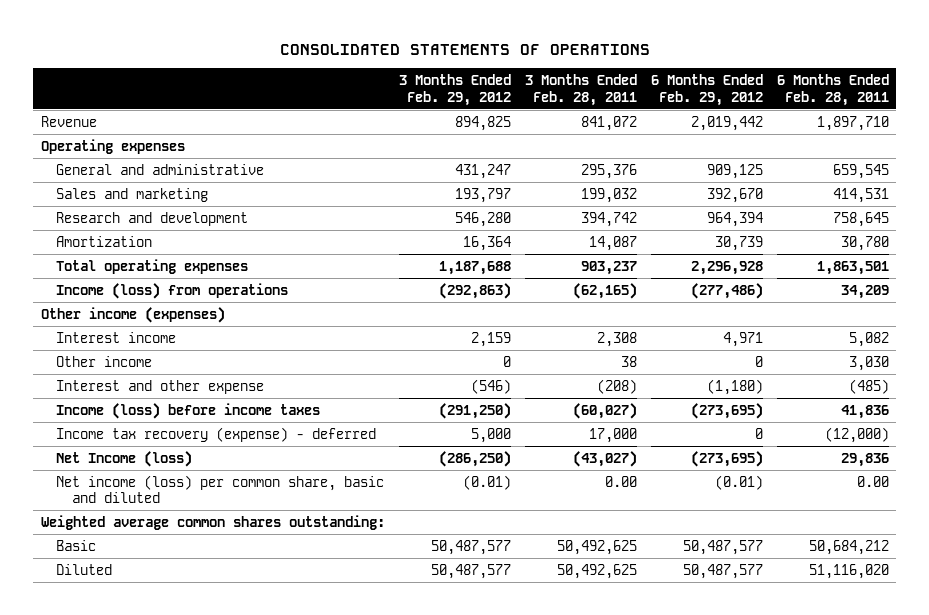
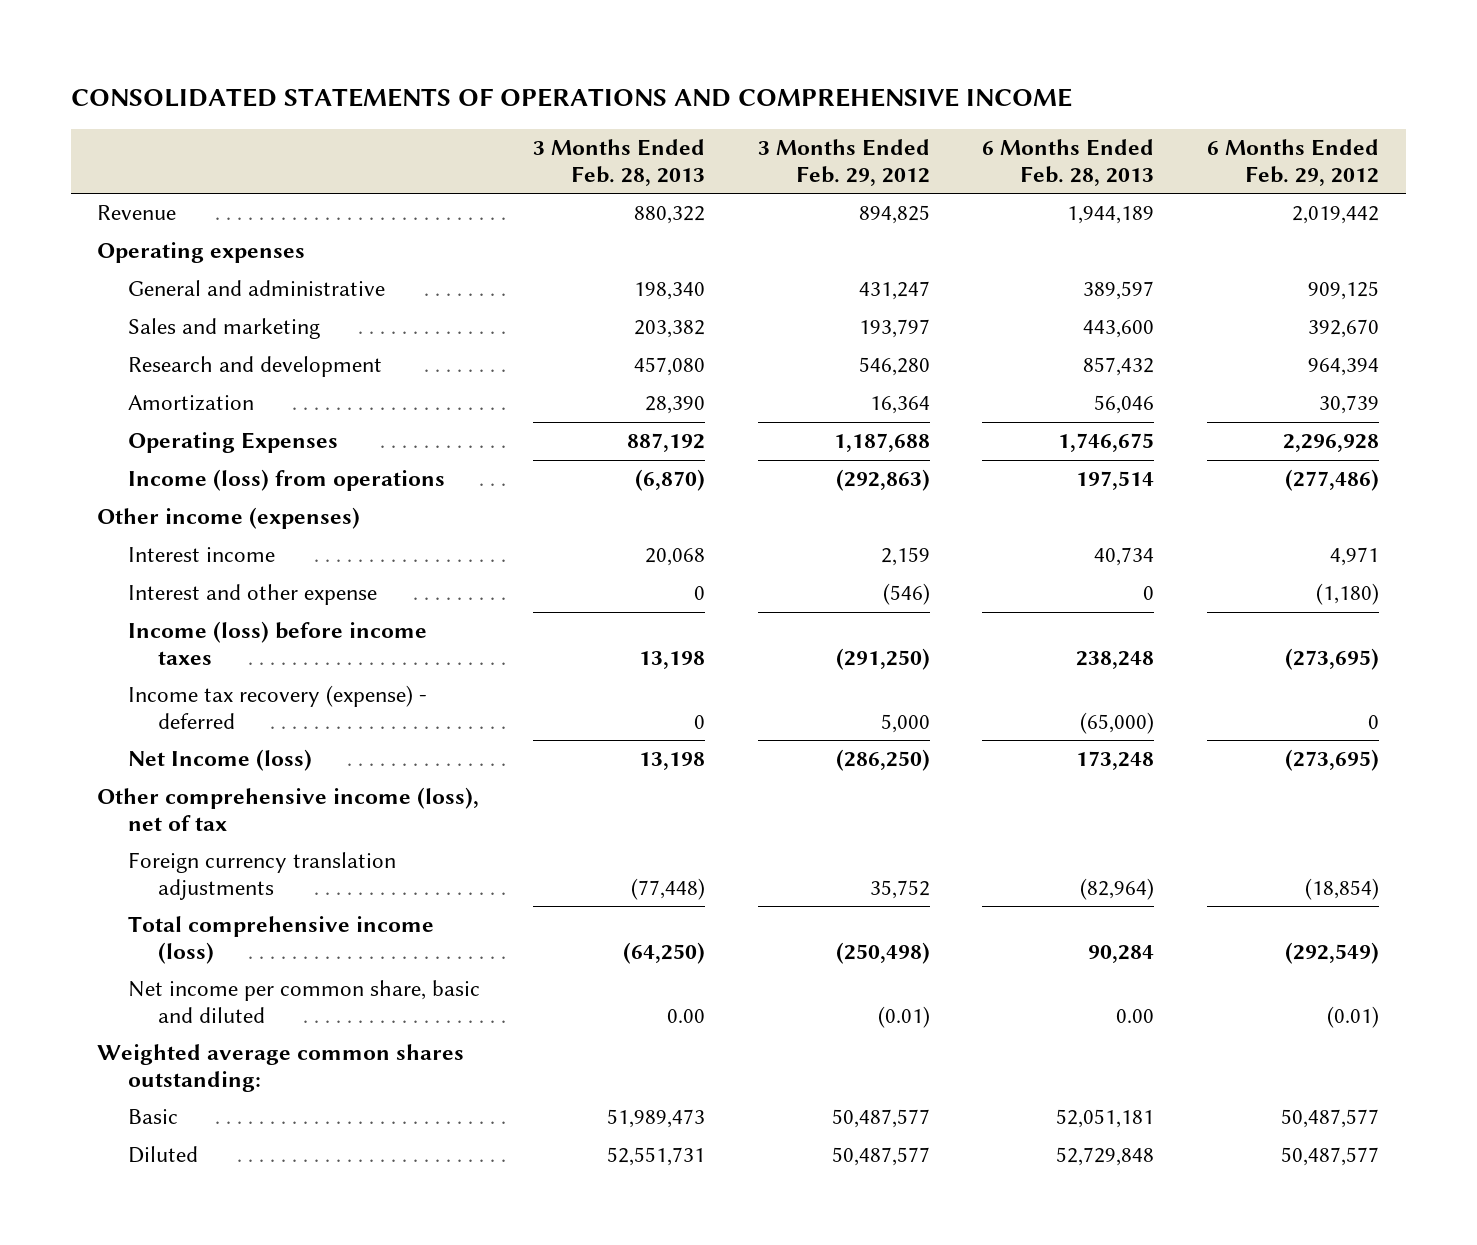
- CONSOLIDATED STATEMENTS OF OPERATIONS
+ CONSOLIDATED STATEMENTS OF OPERATIONS AND COMPREHENSIVE INCOME
- | 3 Months Ended Feb. 29, 2012 | 3 Months Ended Feb. 28, 2011 | 6 Months Ended Feb. 29, 2012 | 6 Months Ended Feb. 28, 2011
+ | 3 Months Ended Feb. 28, 2013 | 3 Months Ended Feb. 29, 2012 | 6 Months Ended Feb. 28, 2013 | 6 Months Ended Feb. 29, 2012
- Total operating expenses | 1,187,688 | 903,237 | 2,296,928 | 1,863,501
+ Operating Expenses | 887,192 | 1,187,688 | 1,746,675 | 2,296,928
- Other income | 0 | 38 | 0 | 3,030
- Net income (loss) per common share, basic and diluted | (0.01) | 0.00 | (0.01) | 0.00
+ Other comprehensive income (loss), net of tax
+ Foreign currency translation adjustments | (77,448) | 35,752 | (82,964) | (18,854)
+ Total comprehensive income (loss) | (64,250) | (250,498) | 90,284 | (292,549)
+ Net income per common share, basic and diluted | 0.00 | (0.01) | 0.00 | (0.01)

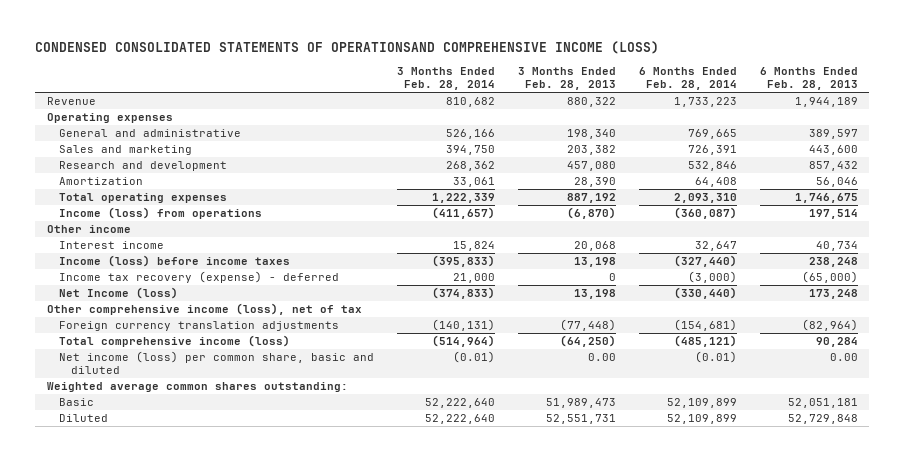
- CONSOLIDATED STATEMENTS OF OPERATIONS AND COMPREHENSIVE INCOME
+ CONDENSED CONSOLIDATED STATEMENTS OF OPERATIONSAND COMPREHENSIVE INCOME (LOSS)
- | 3 Months Ended Feb. 28, 2013 | 3 Months Ended Feb. 29, 2012 | 6 Months Ended Feb. 28, 2013 | 6 Months Ended Feb. 29, 2012
+ | 3 Months Ended Feb. 28, 2014 | 3 Months Ended Feb. 28, 2013 | 6 Months Ended Feb. 28, 2014 | 6 Months Ended Feb. 28, 2013
- Operating Expenses | 887,192 | 1,187,688 | 1,746,675 | 2,296,928
+ Total operating expenses | 1,222,339 | 887,192 | 2,093,310 | 1,746,675
- Other income (expenses)
+ Other income
- Interest and other expense | 0 | (546) | 0 | (1,180)
- Net income per common share, basic and diluted | 0.00 | (0.01) | 0.00 | (0.01)
+ Net income (loss) per common share, basic and diluted | (0.01) | 0.00 | (0.01) | 0.00

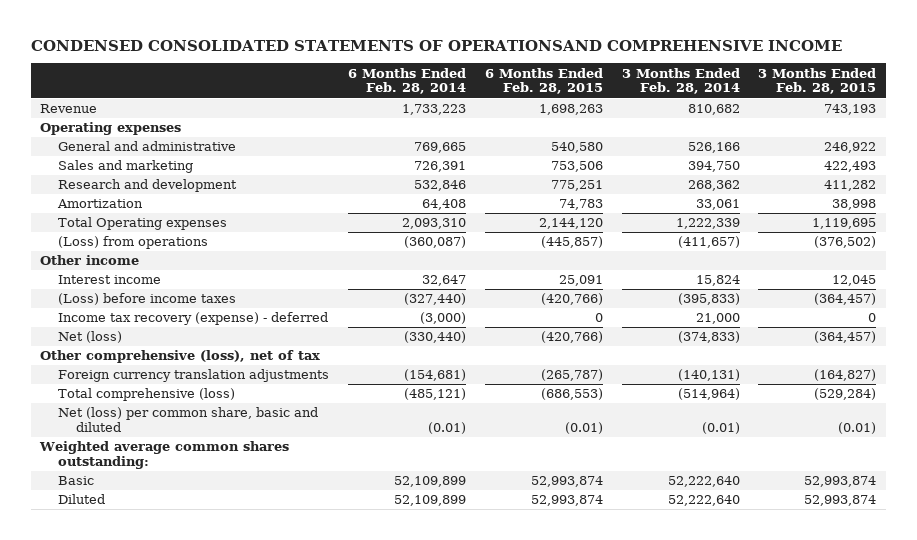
- CONDENSED CONSOLIDATED STATEMENTS OF OPERATIONSAND COMPREHENSIVE INCOME (LOSS)
+ CONDENSED CONSOLIDATED STATEMENTS OF OPERATIONSAND COMPREHENSIVE INCOME
- | 3 Months Ended Feb. 28, 2014 | 3 Months Ended Feb. 28, 2013 | 6 Months Ended Feb. 28, 2014 | 6 Months Ended Feb. 28, 2013
+ | 6 Months Ended Feb. 28, 2014 | 6 Months Ended Feb. 28, 2015 | 3 Months Ended Feb. 28, 2014 | 3 Months Ended Feb. 28, 2015
- Total operating expenses | 1,222,339 | 887,192 | 2,093,310 | 1,746,675
- Income (loss) from operations | (411,657) | (6,870) | (360,087) | 197,514
+ Total Operating expenses | 2,093,310 | 2,144,120 | 1,222,339 | 1,119,695
+ (Loss) from operations | (360,087) | (445,857) | (411,657) | (376,502)
- Income (loss) before income taxes | (395,833) | 13,198 | (327,440) | 238,248
+ (Loss) before income taxes | (327,440) | (420,766) | (395,833) | (364,457)
- Net Income (loss) | (374,833) | 13,198 | (330,440) | 173,248
- Other comprehensive income (loss), net of tax
+ Net (loss) | (330,440) | (420,766) | (374,833) | (364,457)
+ Other comprehensive (loss), net of tax
- Total comprehensive income (loss) | (514,964) | (64,250) | (485,121) | 90,284
- Net income (loss) per common share, basic and diluted | (0.01) | 0.00 | (0.01) | 0.00
+ Total comprehensive (loss) | (485,121) | (686,553) | (514,964) | (529,284)
+ Net (loss) per common share, basic and diluted | (0.01) | (0.01) | (0.01) | (0.01)

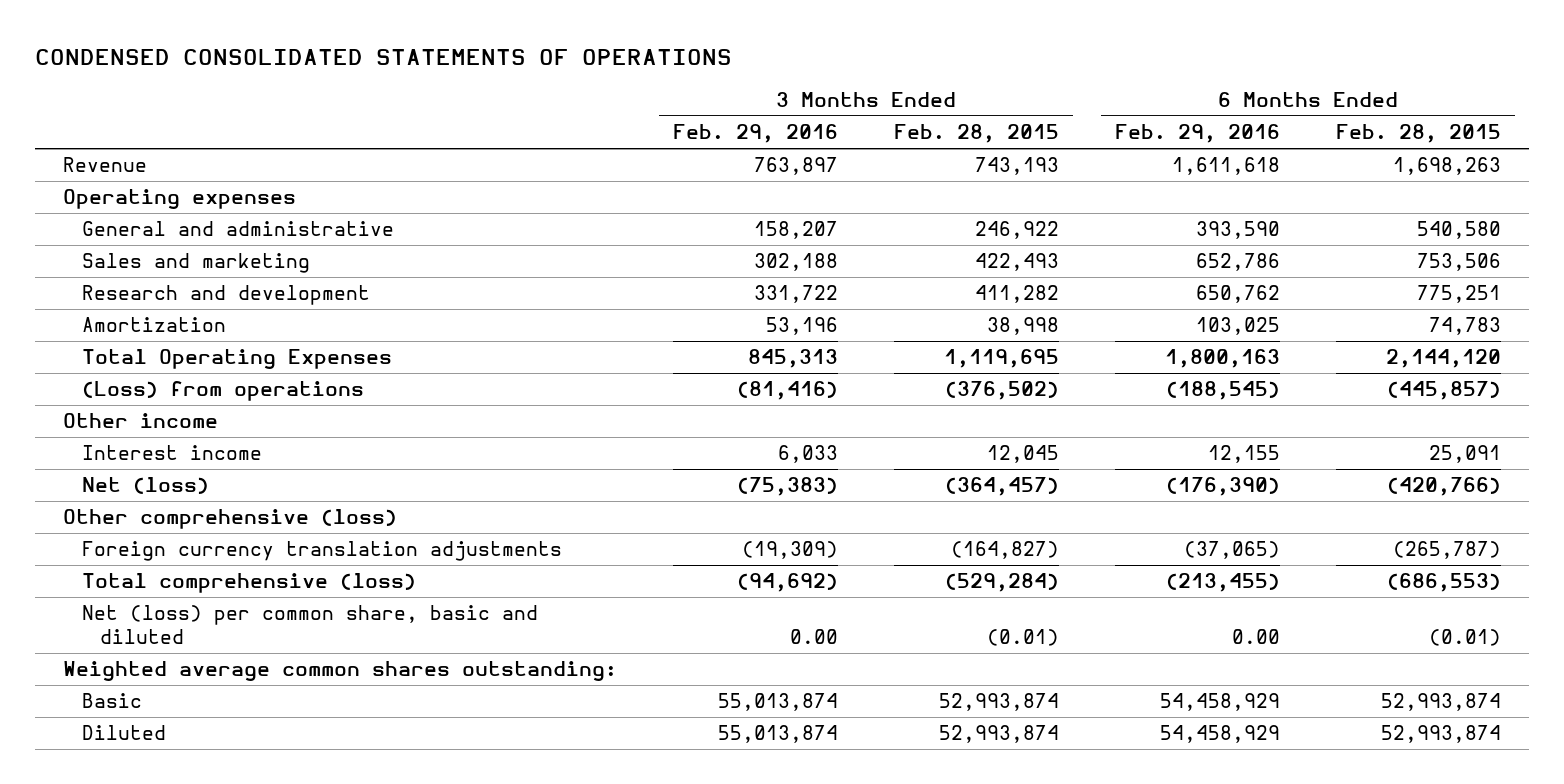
- CONDENSED CONSOLIDATED STATEMENTS OF OPERATIONSAND COMPREHENSIVE INCOME
+ CONDENSED CONSOLIDATED STATEMENTS OF OPERATIONS
- | 6 Months Ended Feb. 28, 2014 | 6 Months Ended Feb. 28, 2015 | 3 Months Ended Feb. 28, 2014 | 3 Months Ended Feb. 28, 2015
+ | 3 Months Ended Feb. 29, 2016 | 3 Months Ended Feb. 28, 2015 | 6 Months Ended Feb. 29, 2016 | 6 Months Ended Feb. 28, 2015
- Total Operating expenses | 2,093,310 | 2,144,120 | 1,222,339 | 1,119,695
+ Total Operating Expenses | 845,313 | 1,119,695 | 1,800,163 | 2,144,120
- (Loss) before income taxes | (327,440) | (420,766) | (395,833) | (364,457)
- Income tax recovery (expense) - deferred | (3,000) | 0 | 21,000 | 0
- Other comprehensive (loss), net of tax
+ Other comprehensive (loss)

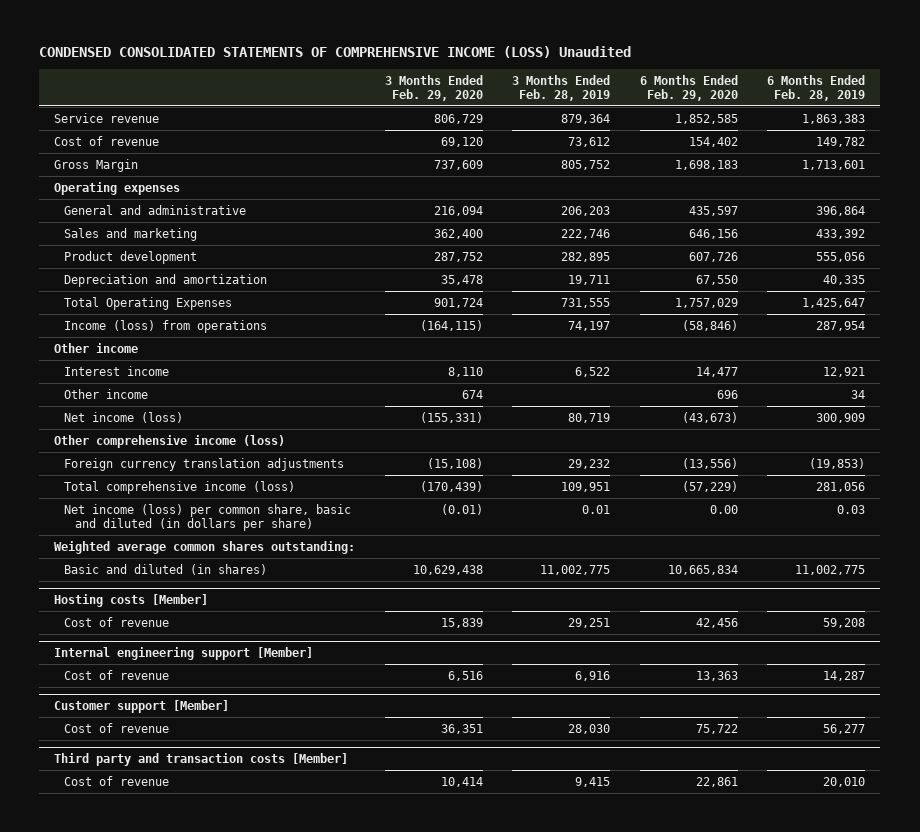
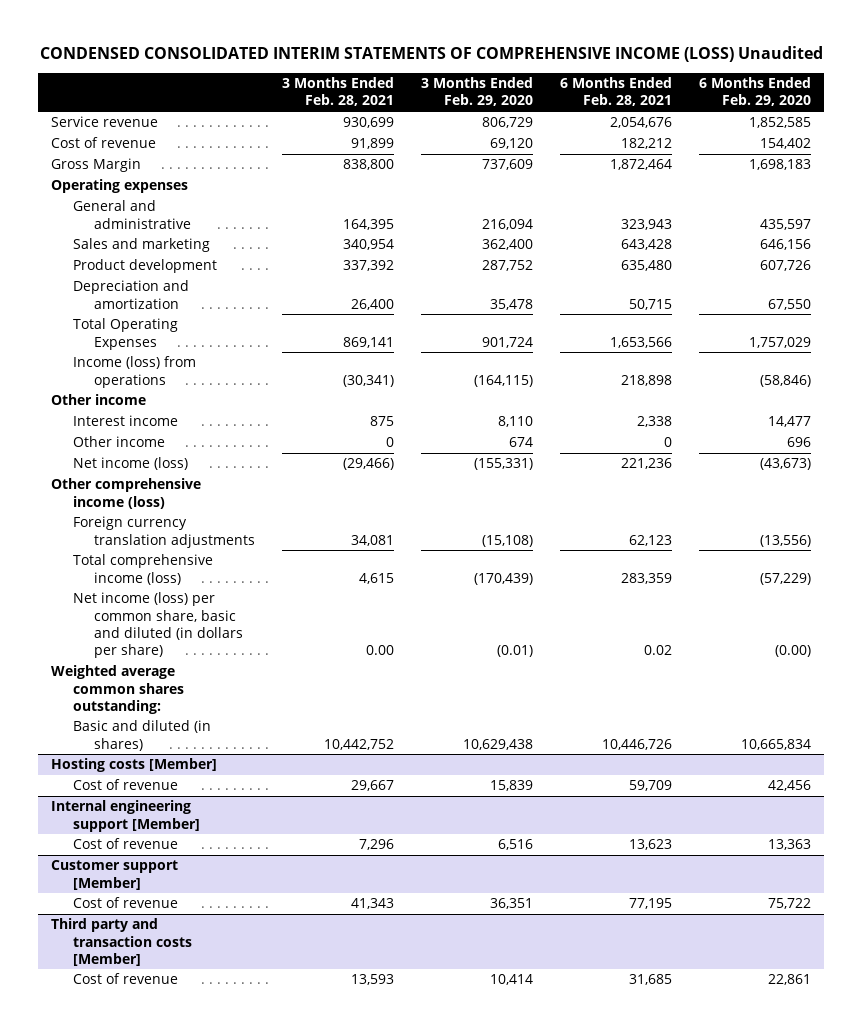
- CONDENSED CONSOLIDATED STATEMENTS OF COMPREHENSIVE INCOME (LOSS) Unaudited
+ CONDENSED CONSOLIDATED INTERIM STATEMENTS OF COMPREHENSIVE INCOME (LOSS) Unaudited
- | 3 Months Ended Feb. 29, 2020 | 3 Months Ended Feb. 28, 2019 | 6 Months Ended Feb. 29, 2020 | 6 Months Ended Feb. 28, 2019
+ | 3 Months Ended Feb. 28, 2021 | 3 Months Ended Feb. 29, 2020 | 6 Months Ended Feb. 28, 2021 | 6 Months Ended Feb. 29, 2020
- Net income (loss) per common share, basic and diluted (in dollars per share) | (0.01) | 0.01 | 0.00 | 0.03
+ Net income (loss) per common share, basic and diluted (in dollars per share) | 0.00 | (0.01) | 0.02 | (0.00)

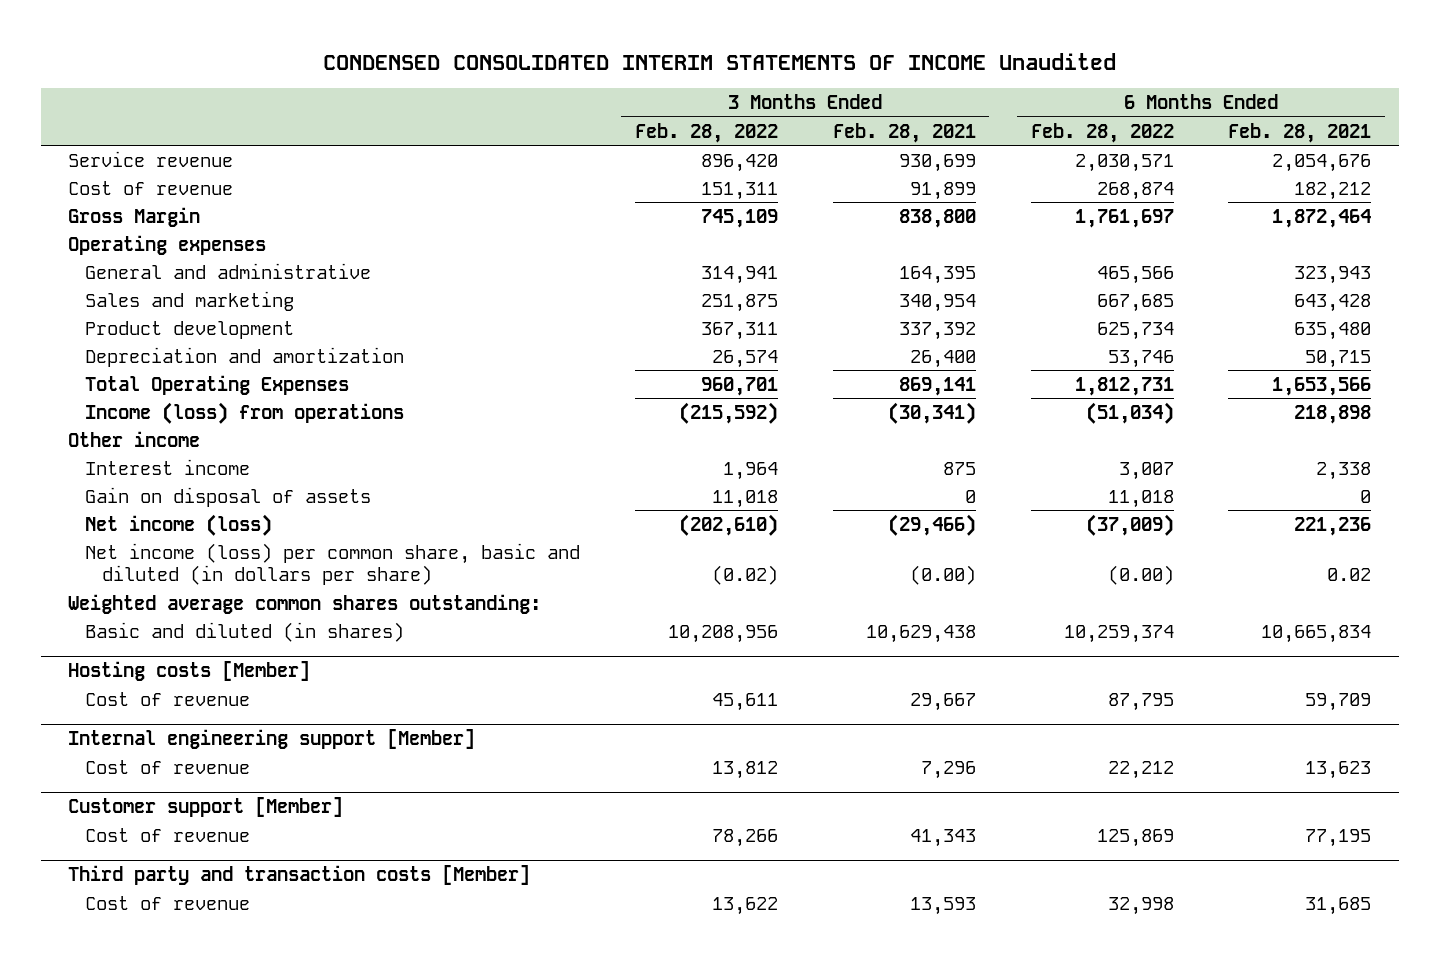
- CONDENSED CONSOLIDATED INTERIM STATEMENTS OF COMPREHENSIVE INCOME (LOSS) Unaudited
+ CONDENSED CONSOLIDATED INTERIM STATEMENTS OF INCOME Unaudited
- | 3 Months Ended Feb. 28, 2021 | 3 Months Ended Feb. 29, 2020 | 6 Months Ended Feb. 28, 2021 | 6 Months Ended Feb. 29, 2020
+ | 3 Months Ended Feb. 28, 2022 | 3 Months Ended Feb. 28, 2021 | 6 Months Ended Feb. 28, 2022 | 6 Months Ended Feb. 28, 2021
- Other income | 0 | 674 | 0 | 696
+ Gain on disposal of assets | 11,018 | 0 | 11,018 | 0
- Other comprehensive income (loss)
- Foreign currency translation adjustments | 34,081 | (15,108) | 62,123 | (13,556)
- Total comprehensive income (loss) | 4,615 | (170,439) | 283,359 | (57,229)
- Net income (loss) per common share, basic and diluted (in dollars per share) | 0.00 | (0.01) | 0.02 | (0.00)
+ Net income (loss) per common share, basic and diluted (in dollars per share) | (0.02) | (0.00) | (0.00) | 0.02
- Basic and diluted (in shares) | 10,442,752 | 10,629,438 | 10,446,726 | 10,665,834
+ Basic and diluted (in shares) | 10,208,956 | 10,629,438 | 10,259,374 | 10,665,834

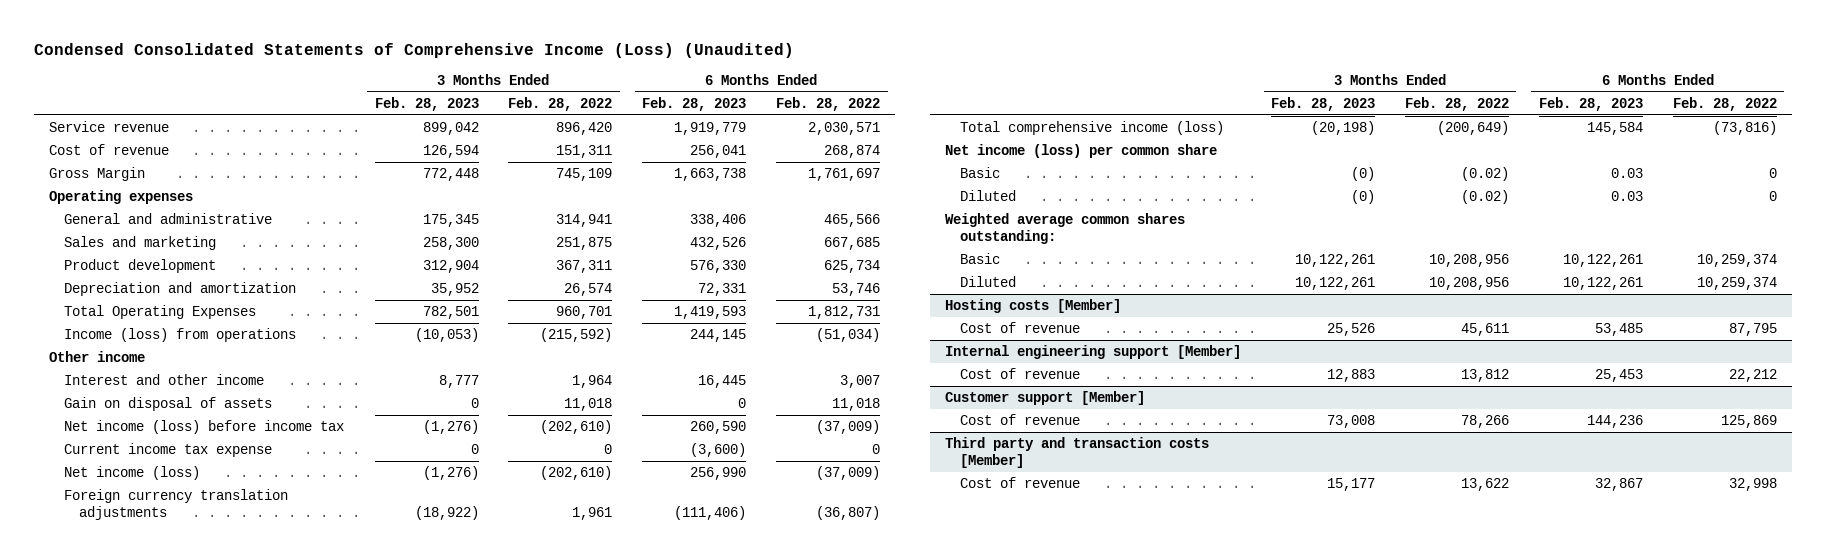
- CONDENSED CONSOLIDATED INTERIM STATEMENTS OF INCOME Unaudited
+ Condensed Consolidated Statements of Comprehensive Income (Loss) (Unaudited)
- | 3 Months Ended Feb. 28, 2022 | 3 Months Ended Feb. 28, 2021 | 6 Months Ended Feb. 28, 2022 | 6 Months Ended Feb. 28, 2021
+ | 3 Months Ended Feb. 28, 2023 | 3 Months Ended Feb. 28, 2022 | 6 Months Ended Feb. 28, 2023 | 6 Months Ended Feb. 28, 2022
- Interest income | 1,964 | 875 | 3,007 | 2,338
+ Interest and other income | 8,777 | 1,964 | 16,445 | 3,007
+ Net income (loss) before income tax | (1,276) | (202,610) | 260,590 | (37,009)
+ Current income tax expense | 0 | 0 | (3,600) | 0
- Net income (loss) per common share, basic and diluted (in dollars per share) | (0.02) | (0.00) | (0.00) | 0.02
+ Foreign currency translation adjustments | (18,922) | 1,961 | (111,406) | (36,807)
+ Total comprehensive income (loss) | (20,198) | (200,649) | 145,584 | (73,816)
+ Net income (loss) per common share
+ Basic | (0) | (0.02) | 0.03 | 0
+ Diluted | (0) | (0.02) | 0.03 | 0
- Basic and diluted (in shares) | 10,208,956 | 10,629,438 | 10,259,374 | 10,665,834
+ Basic | 10,122,261 | 10,208,956 | 10,122,261 | 10,259,374
+ Diluted | 10,122,261 | 10,208,956 | 10,122,261 | 10,259,374

